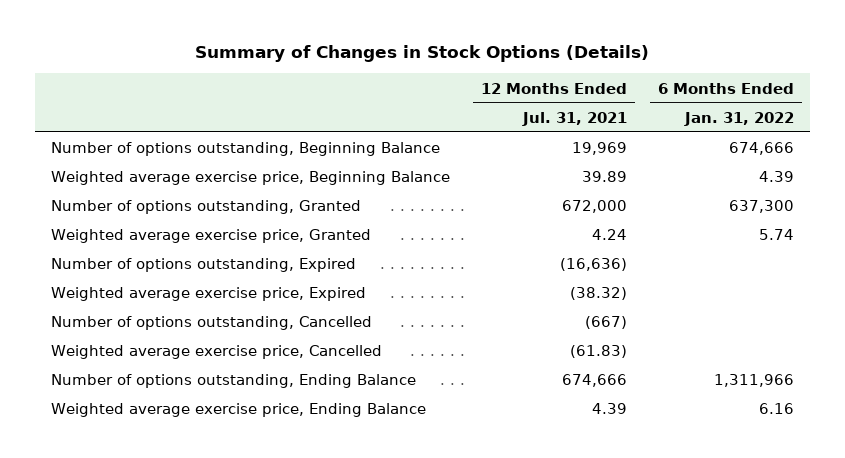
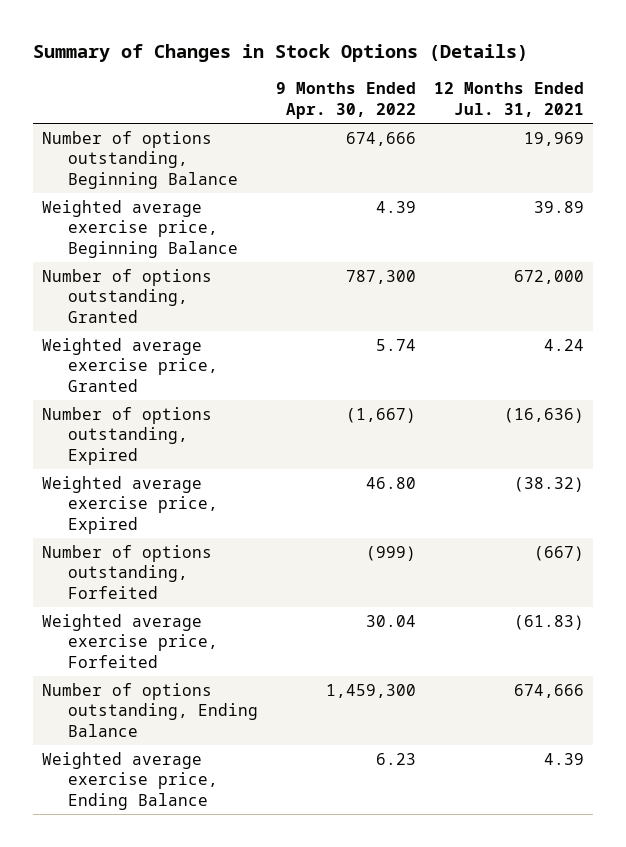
- | 12 Months Ended Jul. 31, 2021 | 6 Months Ended Jan. 31, 2022
+ | 9 Months Ended Apr. 30, 2022 | 12 Months Ended Jul. 31, 2021
- Number of options outstanding, Cancelled | (667) |
- Weighted average exercise price, Cancelled | (61.83) |
+ Number of options outstanding, Forfeited | (999) | (667)
+ Weighted average exercise price, Forfeited | 30.04 | (61.83)

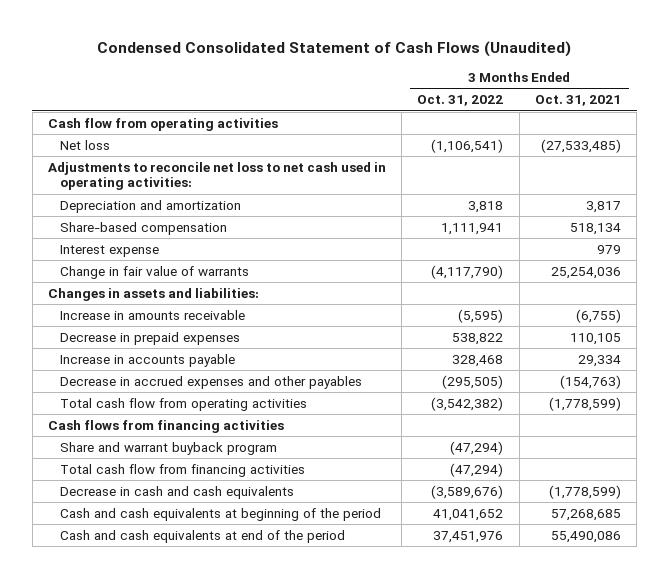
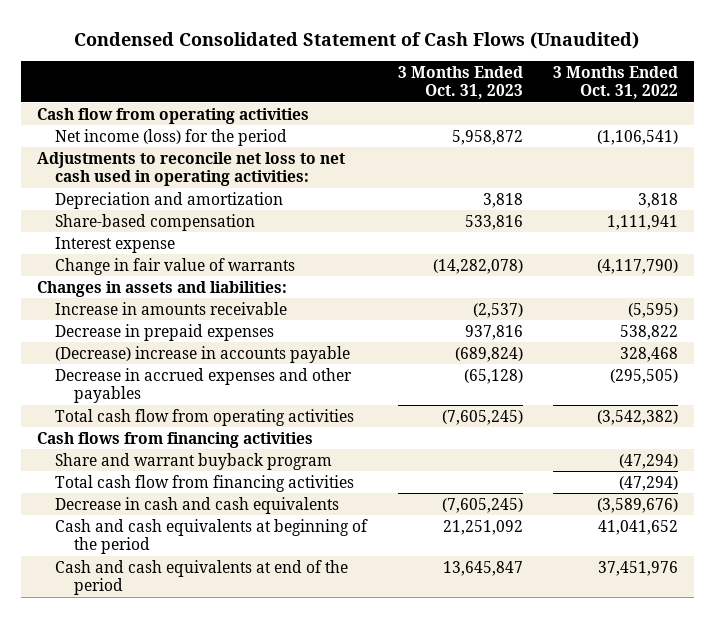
- | 3 Months Ended Oct. 31, 2022 | 3 Months Ended Oct. 31, 2021
+ | 3 Months Ended Oct. 31, 2023 | 3 Months Ended Oct. 31, 2022
- Net loss | (1,106,541) | (27,533,485)
+ Net income (loss) for the period | 5,958,872 | (1,106,541)
- Increase in accounts payable | 328,468 | 29,334
+ (Decrease) increase in accounts payable | (689,824) | 328,468

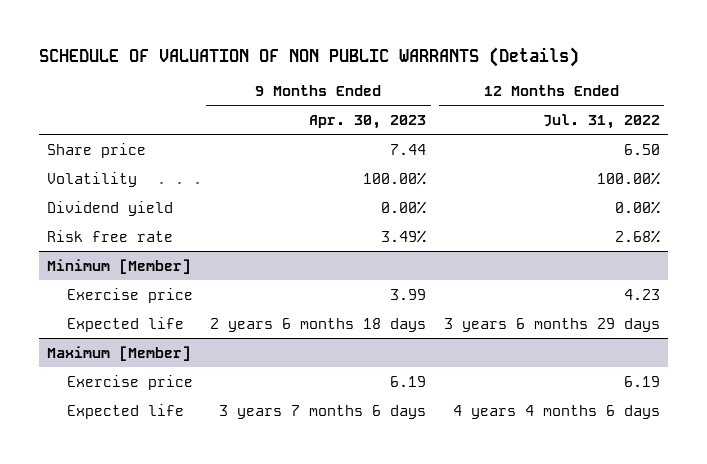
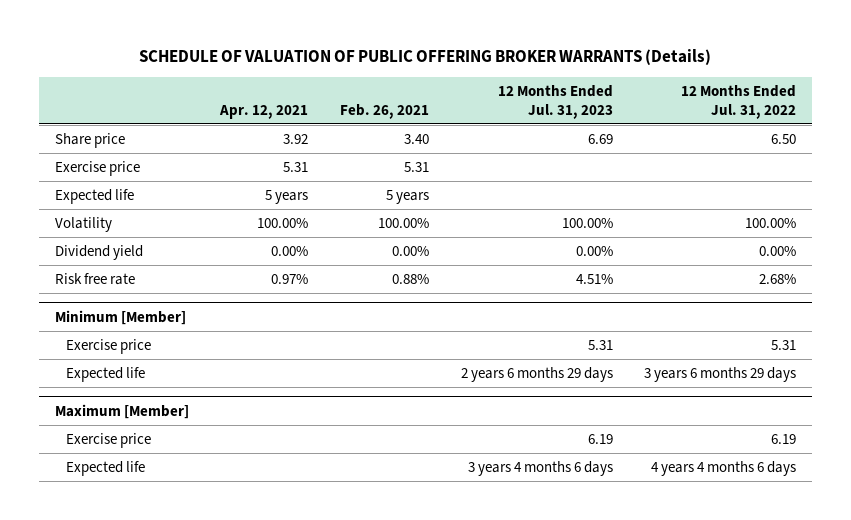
- SCHEDULE OF VALUATION OF NON PUBLIC WARRANTS (Details)
+ SCHEDULE OF VALUATION OF PUBLIC OFFERING BROKER WARRANTS (Details)
- | 9 Months Ended Apr. 30, 2023 | 12 Months Ended Jul. 31, 2022
+ | Apr. 12, 2021 | Feb. 26, 2021 | 12 Months Ended Jul. 31, 2023 | 12 Months Ended Jul. 31, 2022
+ Exercise price | 5.31 | 5.31 | |
+ Expected life | 5 years | 5 years | |
@ Minimum [Member]
- Exercise price | 3.99 | 4.23
+ Exercise price | | | 5.31 | 5.31

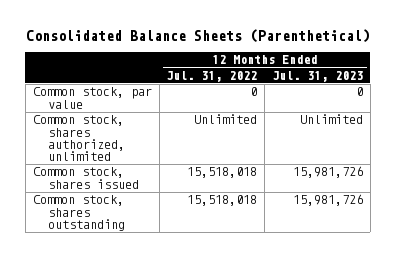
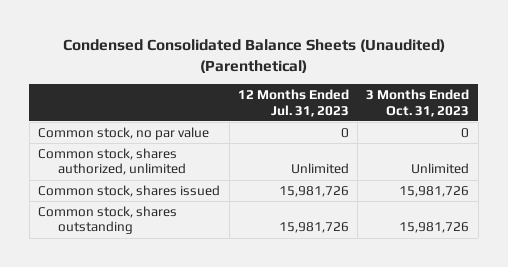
- Consolidated Balance Sheets (Parenthetical)
+ Condensed Consolidated Balance Sheets (Unaudited) (Parenthetical)
- | 12 Months Ended Jul. 31, 2022 | 12 Months Ended Jul. 31, 2023
+ | 12 Months Ended Jul. 31, 2023 | 3 Months Ended Oct. 31, 2023
- Common stock, par value | 0 | 0
+ Common stock, no par value | 0 | 0

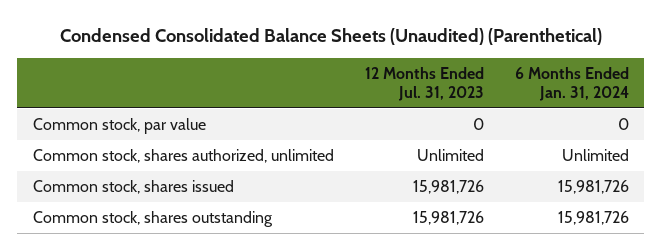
- | 12 Months Ended Jul. 31, 2023 | 3 Months Ended Oct. 31, 2023
+ | 12 Months Ended Jul. 31, 2023 | 6 Months Ended Jan. 31, 2024
- Common stock, no par value | 0 | 0
+ Common stock, par value | 0 | 0

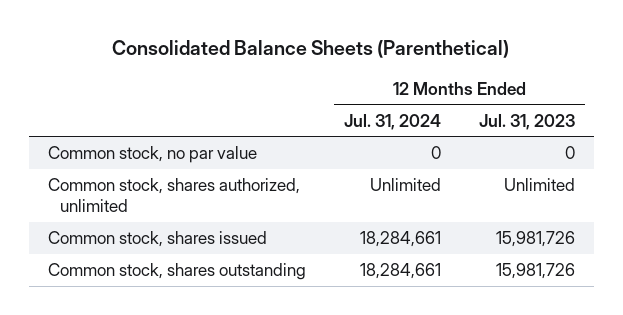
- Condensed Consolidated Balance Sheets (Unaudited) (Parenthetical)
+ Consolidated Balance Sheets (Parenthetical)
- | 12 Months Ended Jul. 31, 2023 | 6 Months Ended Jan. 31, 2024
+ | 12 Months Ended Jul. 31, 2024 | 12 Months Ended Jul. 31, 2023
- Common stock, par value | 0 | 0
+ Common stock, no par value | 0 | 0

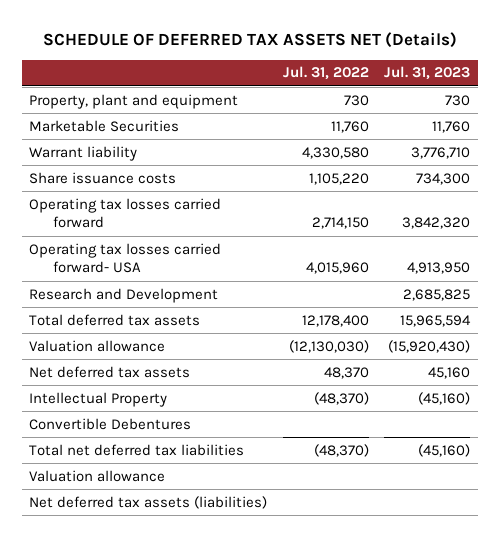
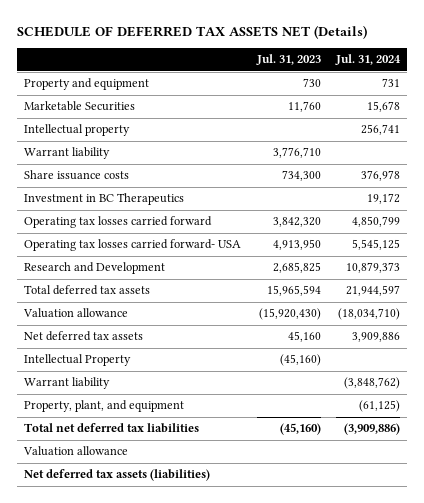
- | Jul. 31, 2022 | Jul. 31, 2023
+ | Jul. 31, 2023 | Jul. 31, 2024
- Property, plant and equipment | 730 | 730
+ Property and equipment | 730 | 731
+ Intellectual property | | 256,741
+ Investment in BC Therapeutics | | 19,172
- Convertible Debentures
+ Warrant liability | | (3,848,762)
+ Property, plant, and equipment | | (61,125)

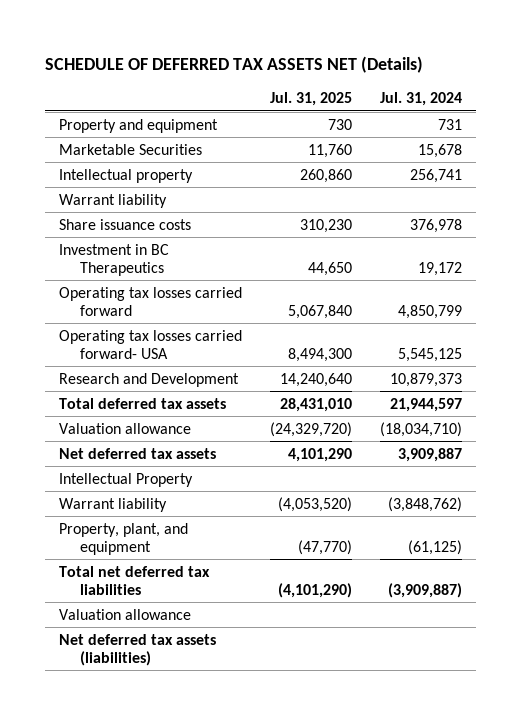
- | Jul. 31, 2023 | Jul. 31, 2024
+ | Jul. 31, 2025 | Jul. 31, 2024
- Net deferred tax assets | 45,160 | 3,909,886
+ Net deferred tax assets | 4,101,290 | 3,909,887
- Total net deferred tax liabilities | (45,160) | (3,909,886)
+ Total net deferred tax liabilities | (4,101,290) | (3,909,887)

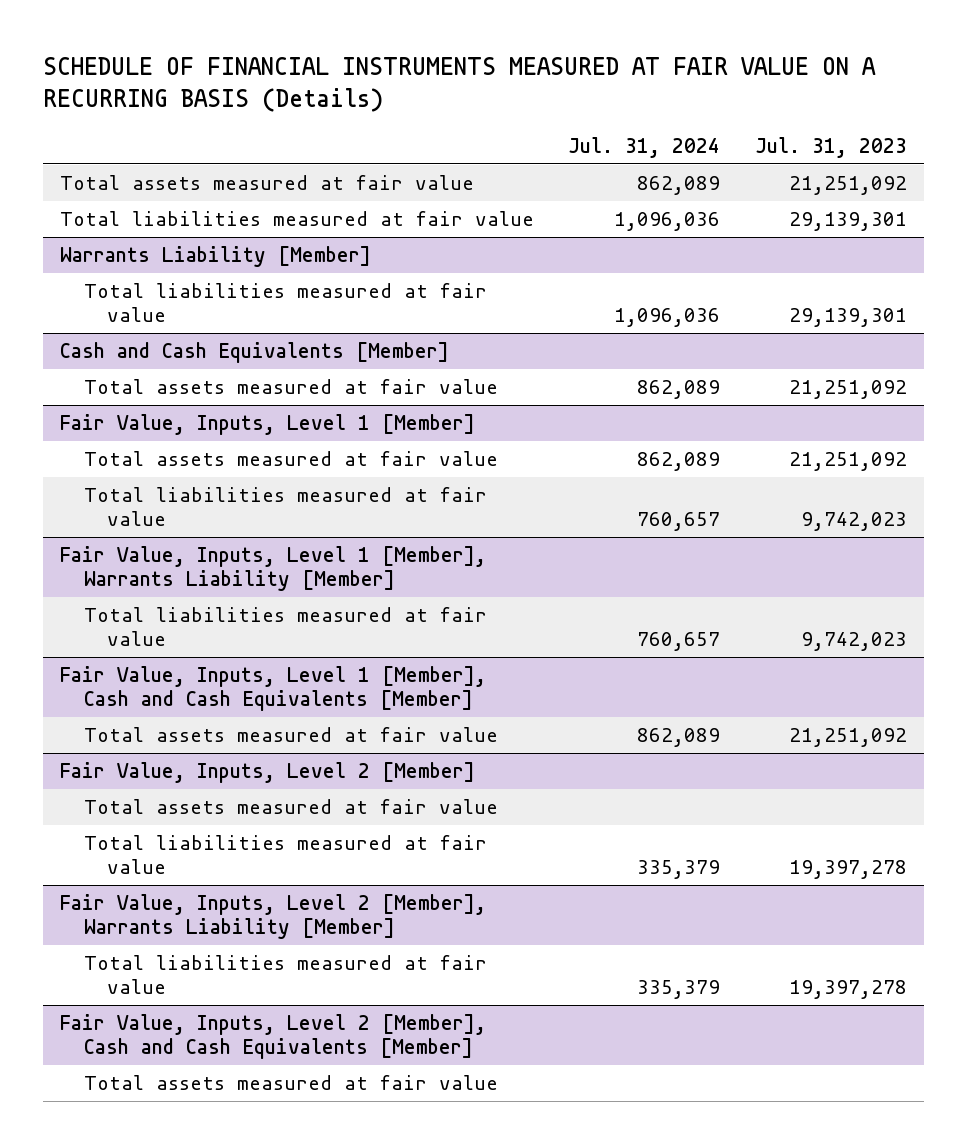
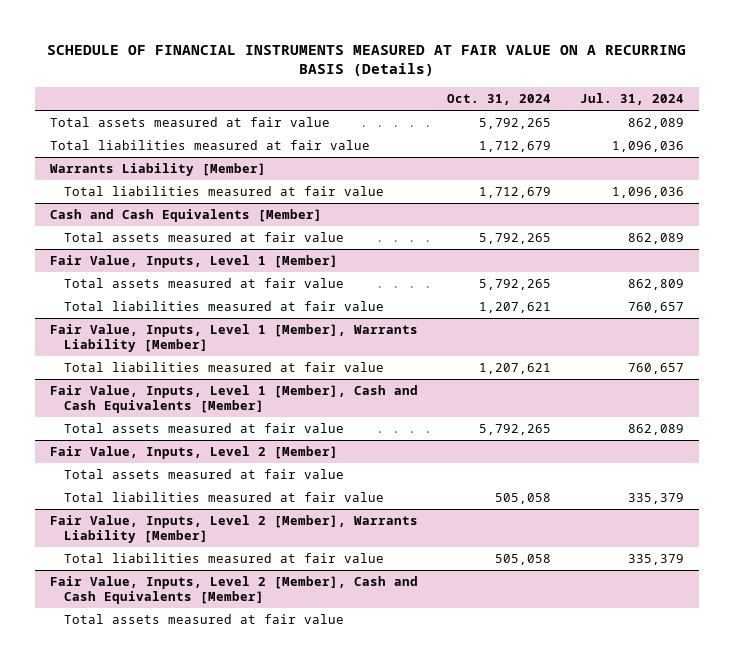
- | Jul. 31, 2024 | Jul. 31, 2023
+ | Oct. 31, 2024 | Jul. 31, 2024
@ Fair Value, Inputs, Level 1 [Member]
- Total assets measured at fair value | 862,089 | 21,251,092
+ Total assets measured at fair value | 5,792,265 | 862,809

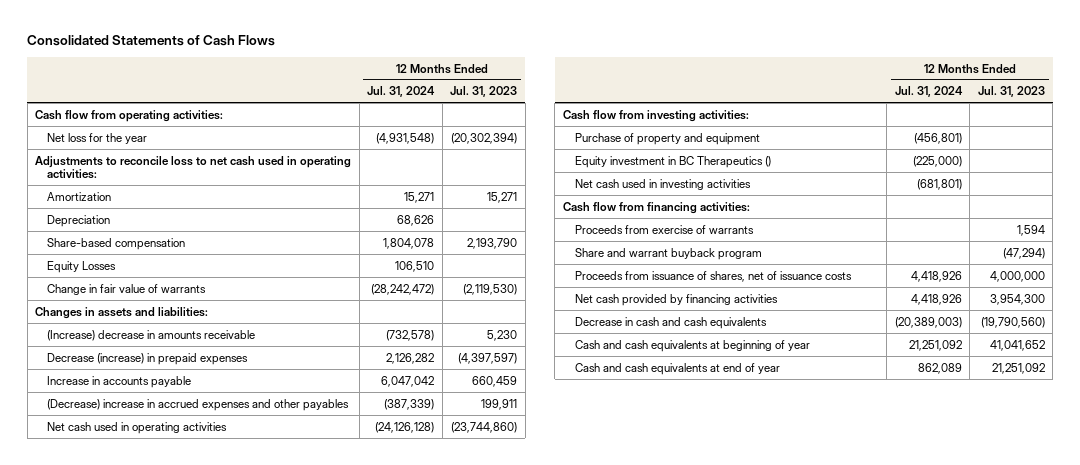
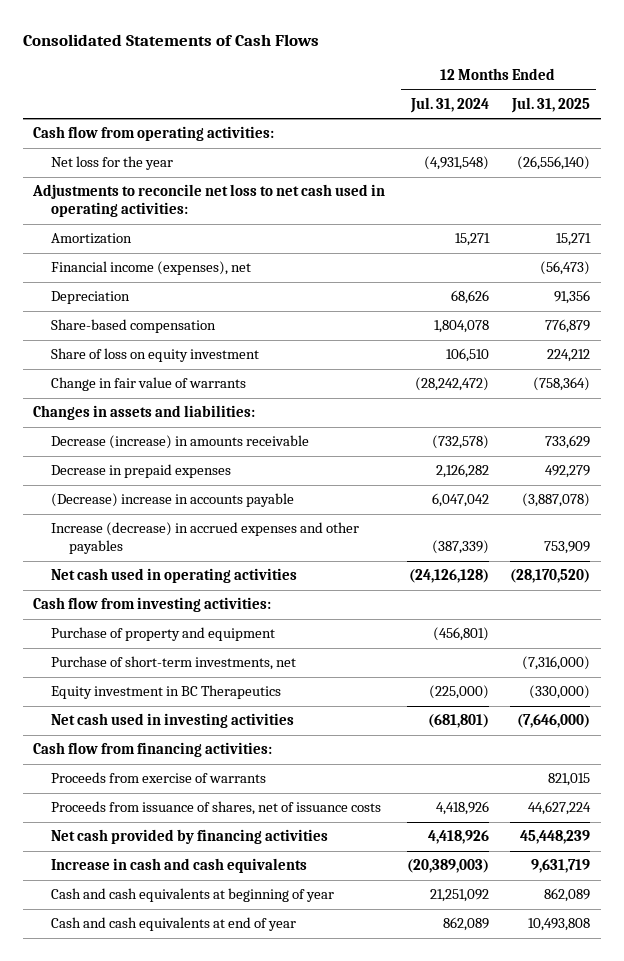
- | 12 Months Ended Jul. 31, 2024 | 12 Months Ended Jul. 31, 2023
+ | 12 Months Ended Jul. 31, 2024 | 12 Months Ended Jul. 31, 2025
- Adjustments to reconcile loss to net cash used in operating activities:
+ Adjustments to reconcile net loss to net cash used in operating activities:
+ Financial income (expenses), net | | (56,473)
- Equity Losses | 106,510 |
+ Share of loss on equity investment | 106,510 | 224,212
- (Increase) decrease in amounts receivable | (732,578) | 5,230
- Decrease (increase) in prepaid expenses | 2,126,282 | (4,397,597)
- Increase in accounts payable | 6,047,042 | 660,459
- (Decrease) increase in accrued expenses and other payables | (387,339) | 199,911
+ Decrease (increase) in amounts receivable | (732,578) | 733,629
+ Decrease in prepaid expenses | 2,126,282 | 492,279
+ (Decrease) increase in accounts payable | 6,047,042 | (3,887,078)
+ Increase (decrease) in accrued expenses and other payables | (387,339) | 753,909
- Equity investment in BC Therapeutics () | (225,000) |
+ Purchase of short-term investments, net | | (7,316,000)
+ Equity investment in BC Therapeutics | (225,000) | (330,000)
- Share and warrant buyback program | | (47,294)
- Decrease in cash and cash equivalents | (20,389,003) | (19,790,560)
+ Increase in cash and cash equivalents | (20,389,003) | 9,631,719

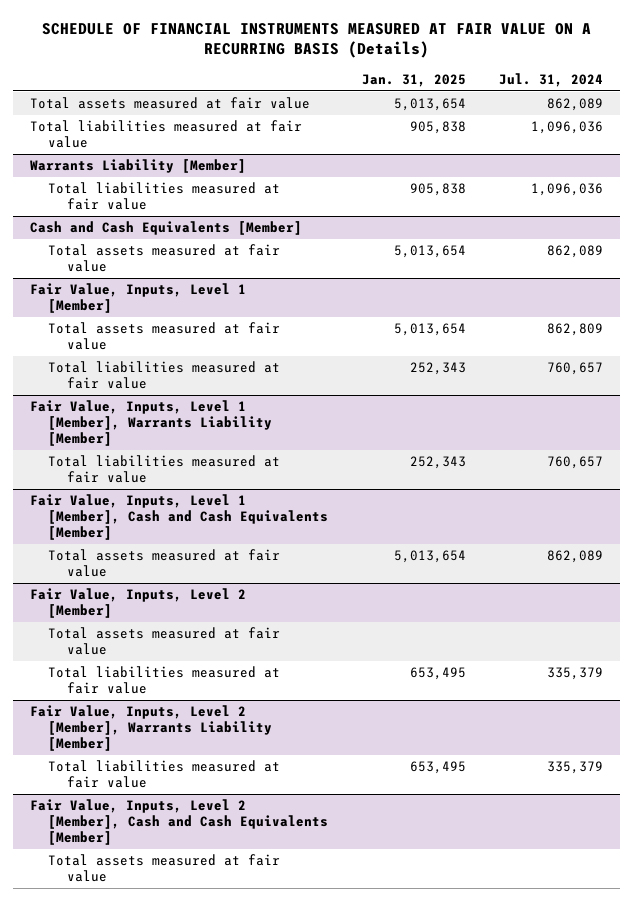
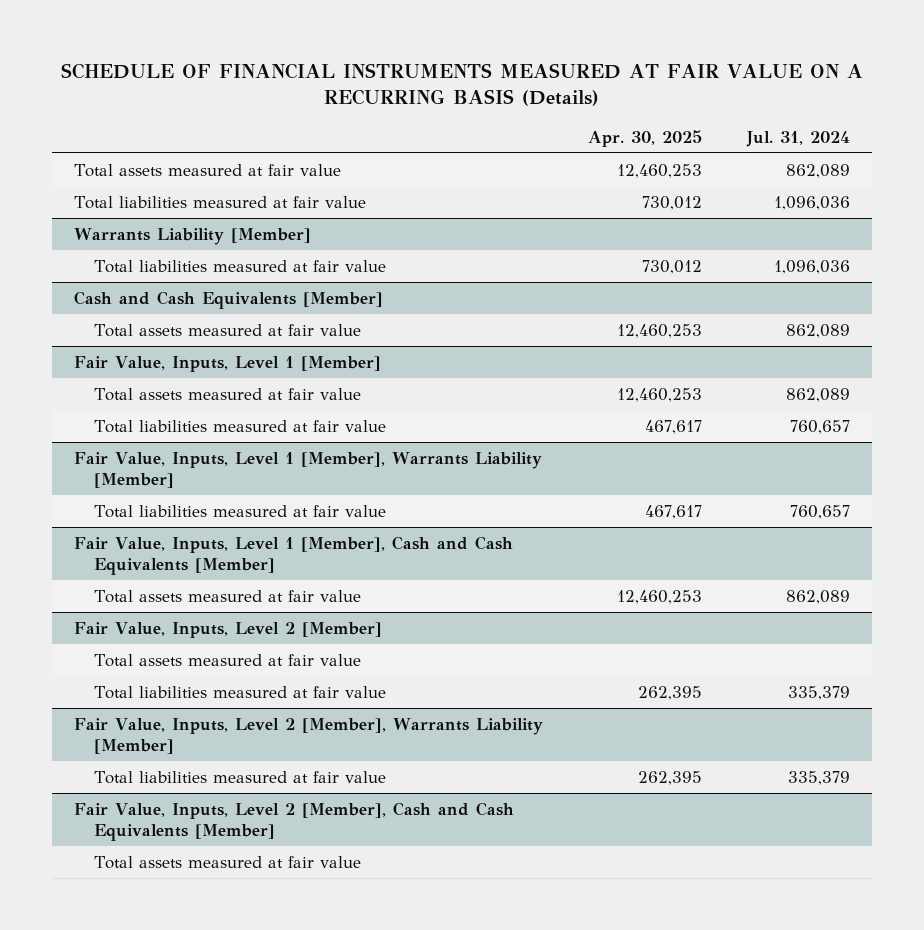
- | Jan. 31, 2025 | Jul. 31, 2024
+ | Apr. 30, 2025 | Jul. 31, 2024
@ Fair Value, Inputs, Level 1 [Member]
- Total assets measured at fair value | 5,013,654 | 862,809
+ Total assets measured at fair value | 12,460,253 | 862,089

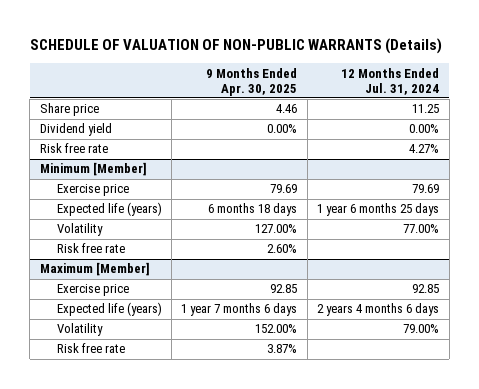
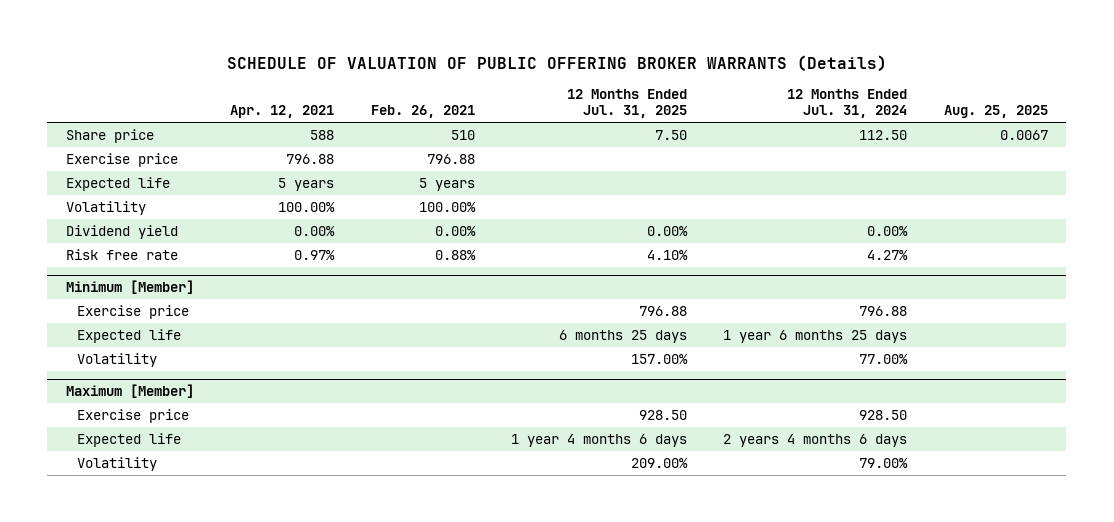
- SCHEDULE OF VALUATION OF NON-PUBLIC WARRANTS (Details)
+ SCHEDULE OF VALUATION OF PUBLIC OFFERING BROKER WARRANTS (Details)
- | 9 Months Ended Apr. 30, 2025 | 12 Months Ended Jul. 31, 2024
+ | Apr. 12, 2021 | Feb. 26, 2021 | 12 Months Ended Jul. 31, 2025 | 12 Months Ended Jul. 31, 2024 | Aug. 25, 2025
- Share price | 4.46 | 11.25
+ Share price | 588 | 510 | 7.50 | 112.50 | 0.0067
+ Exercise price | 796.88 | 796.88 | | |
+ Expected life | 5 years | 5 years | | |
+ Volatility | 100.00% | 100.00% | | |
@ Minimum [Member]
- Exercise price | 79.69 | 79.69
- Expected life (years) | 6 months 18 days | 1 year 6 months 25 days
+ Exercise price | | | 796.88 | 796.88 |
+ Expected life | | | 6 months 25 days | 1 year 6 months 25 days |
- Risk free rate | 2.60% |
@ Maximum [Member]
- Exercise price | 92.85 | 92.85
- Expected life (years) | 1 year 7 months 6 days | 2 years 4 months 6 days
+ Exercise price | | | 928.50 | 928.50 |
+ Expected life | | | 1 year 4 months 6 days | 2 years 4 months 6 days |
- Risk free rate | 3.87% |

